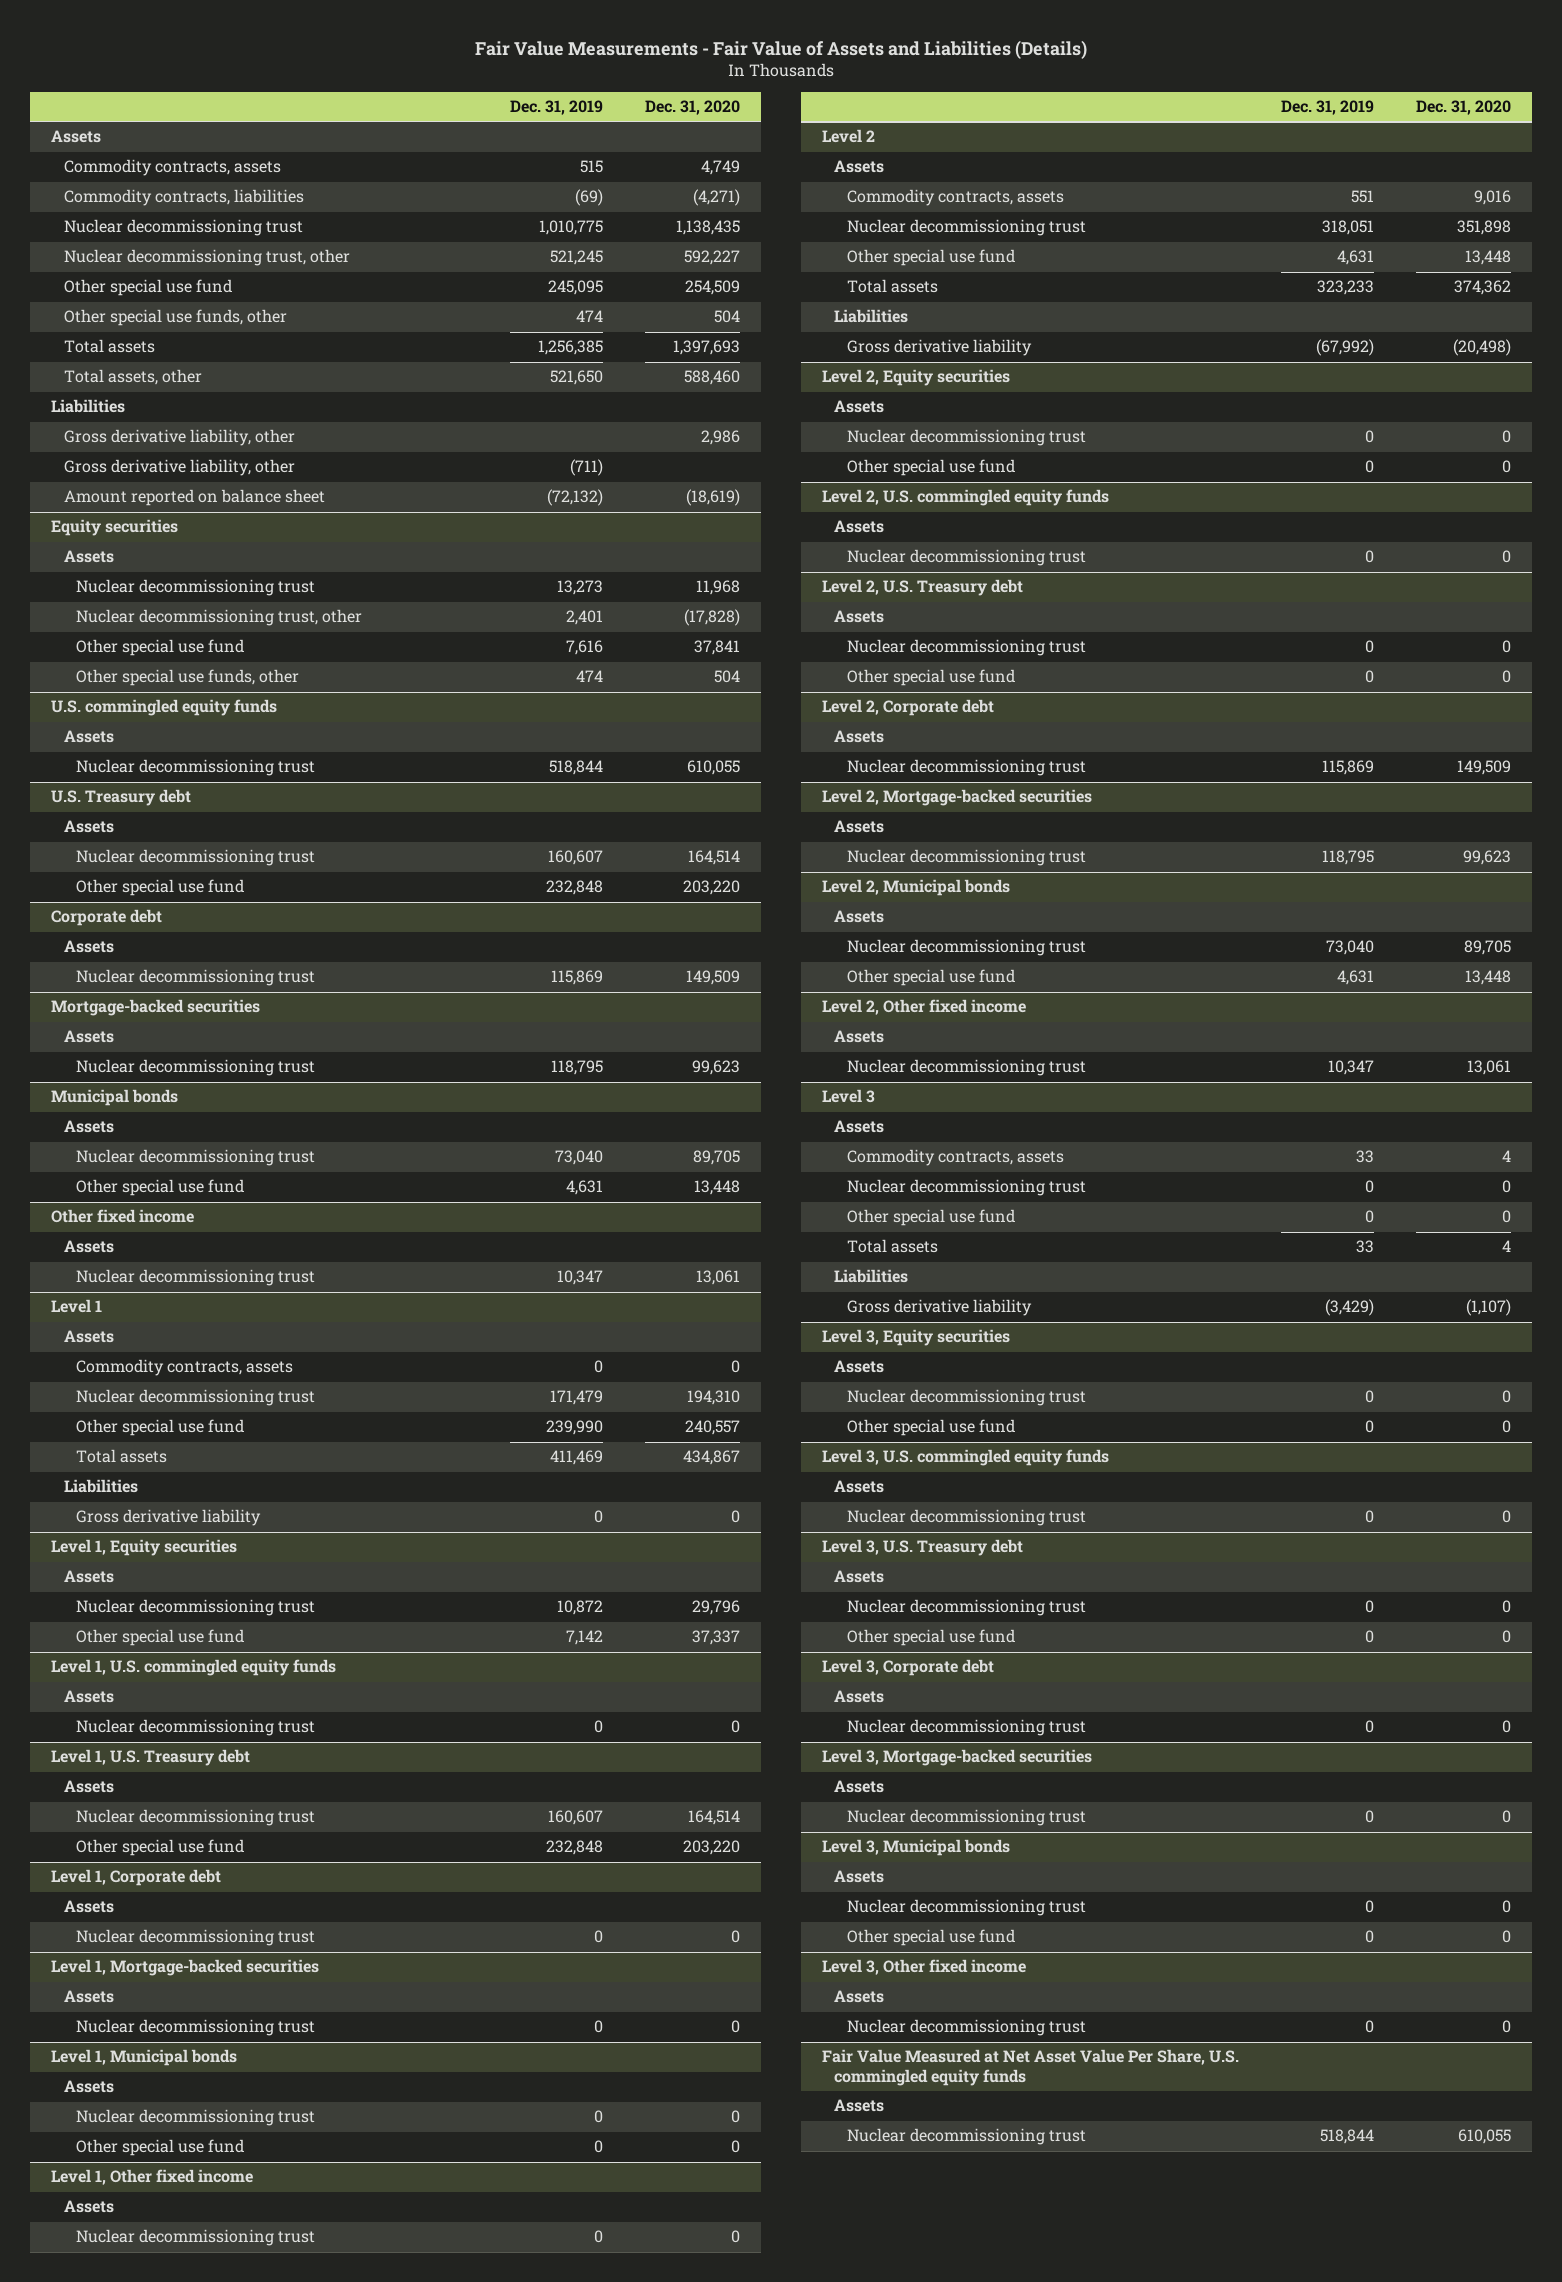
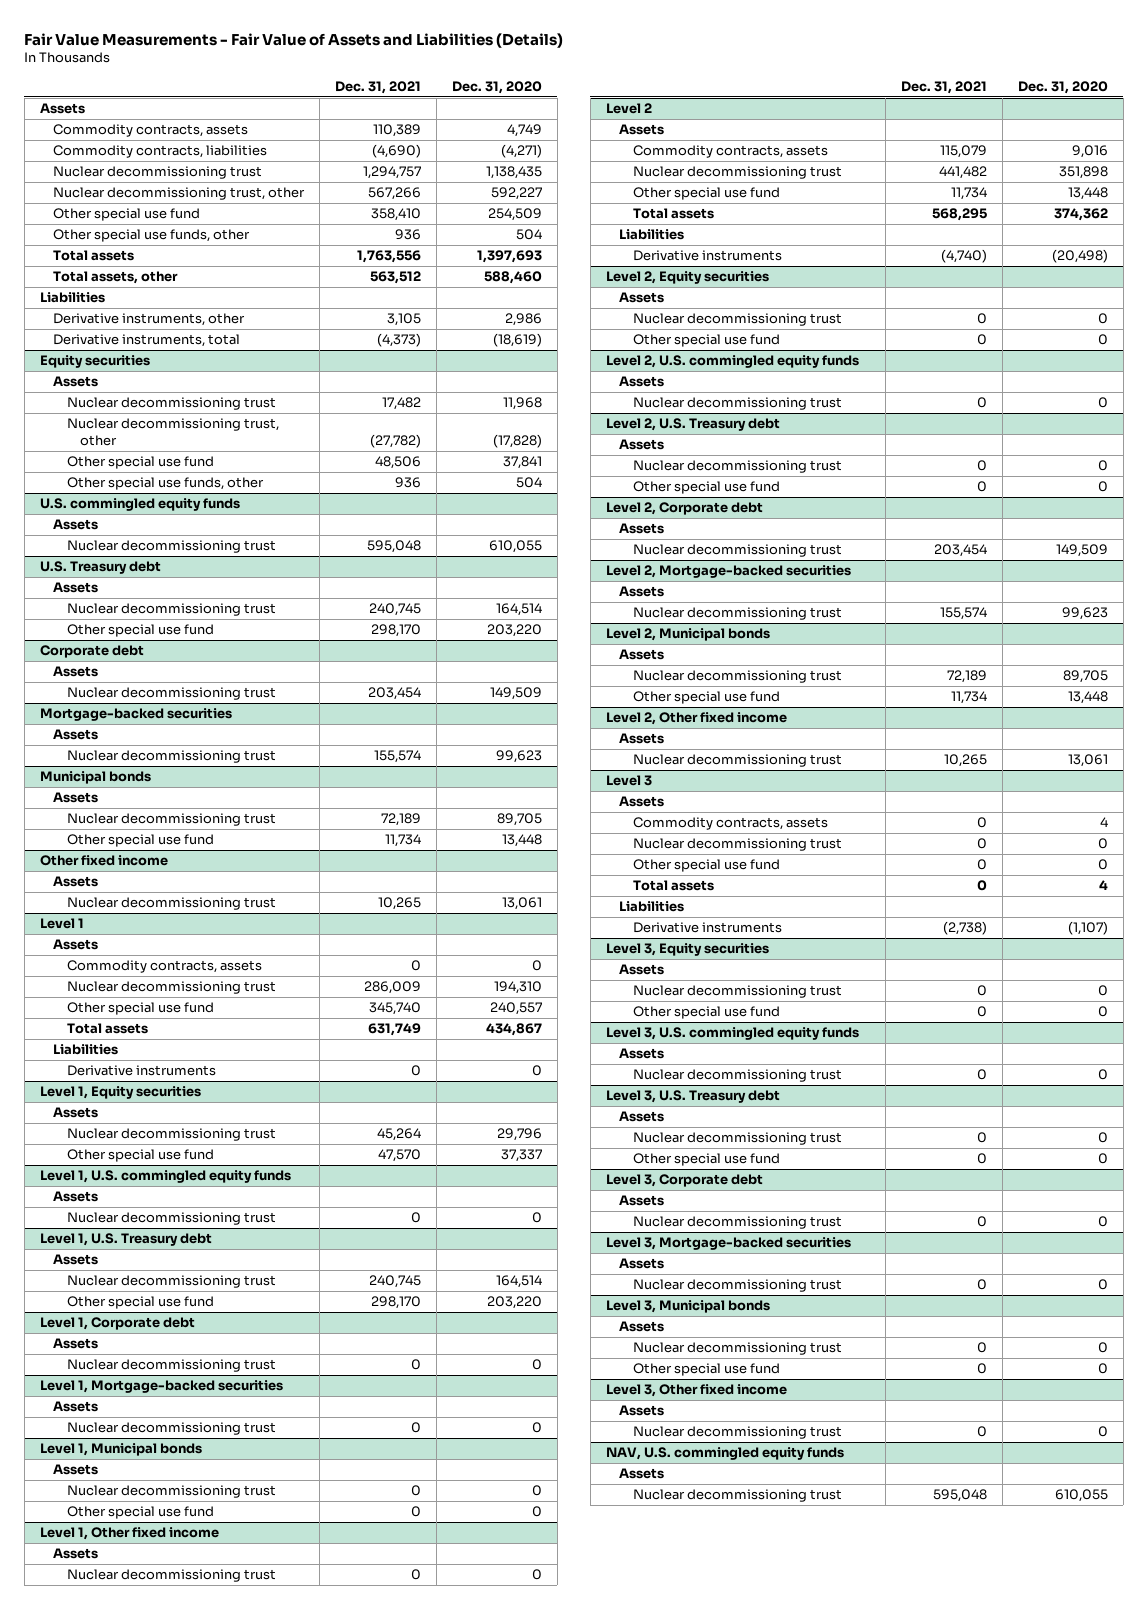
- | Dec. 31, 2019 | Dec. 31, 2020
+ | Dec. 31, 2021 | Dec. 31, 2020
- Gross derivative liability, other | | 2,986
- Gross derivative liability, other | (711) |
- Amount reported on balance sheet | (72,132) | (18,619)
+ Derivative instruments, other | 3,105 | 2,986
+ Derivative instruments, total | (4,373) | (18,619)
@ Level 1
- Gross derivative liability | 0 | 0
+ Derivative instruments | 0 | 0
@ Level 2
- Gross derivative liability | (67,992) | (20,498)
+ Derivative instruments | (4,740) | (20,498)
@ Level 3
- Gross derivative liability | (3,429) | (1,107)
+ Derivative instruments | (2,738) | (1,107)
- Fair Value Measured at Net Asset Value Per Share, U.S. commingled equity funds
+ NAV, U.S. commingled equity funds

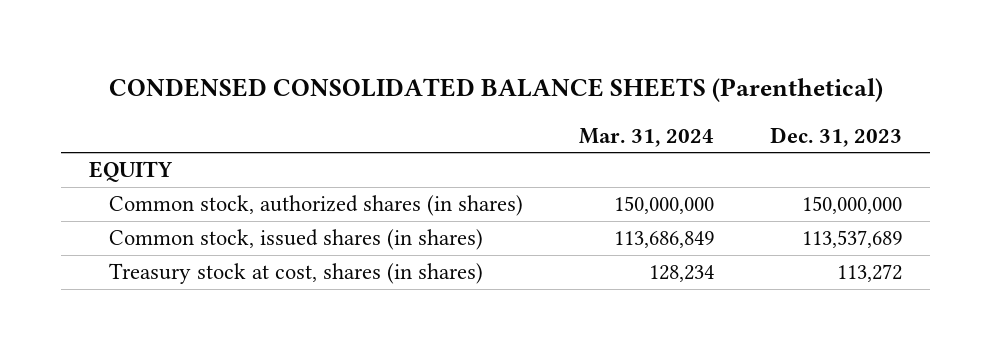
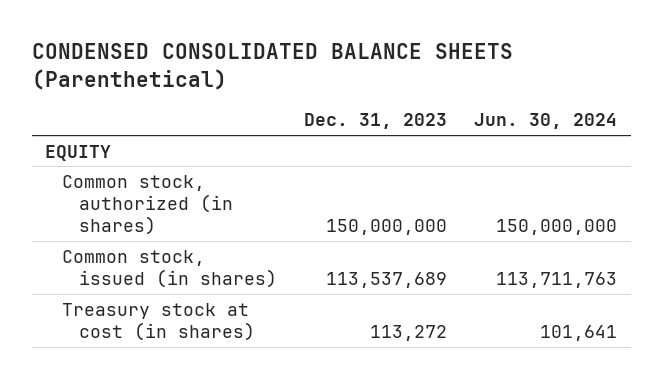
- | Mar. 31, 2024 | Dec. 31, 2023
+ | Dec. 31, 2023 | Jun. 30, 2024
- Common stock, authorized shares (in shares) | 150,000,000 | 150,000,000
- Common stock, issued shares (in shares) | 113,686,849 | 113,537,689
- Treasury stock at cost, shares (in shares) | 128,234 | 113,272
+ Common stock, authorized (in shares) | 150,000,000 | 150,000,000
+ Common stock, issued (in shares) | 113,537,689 | 113,711,763
+ Treasury stock at cost (in shares) | 113,272 | 101,641

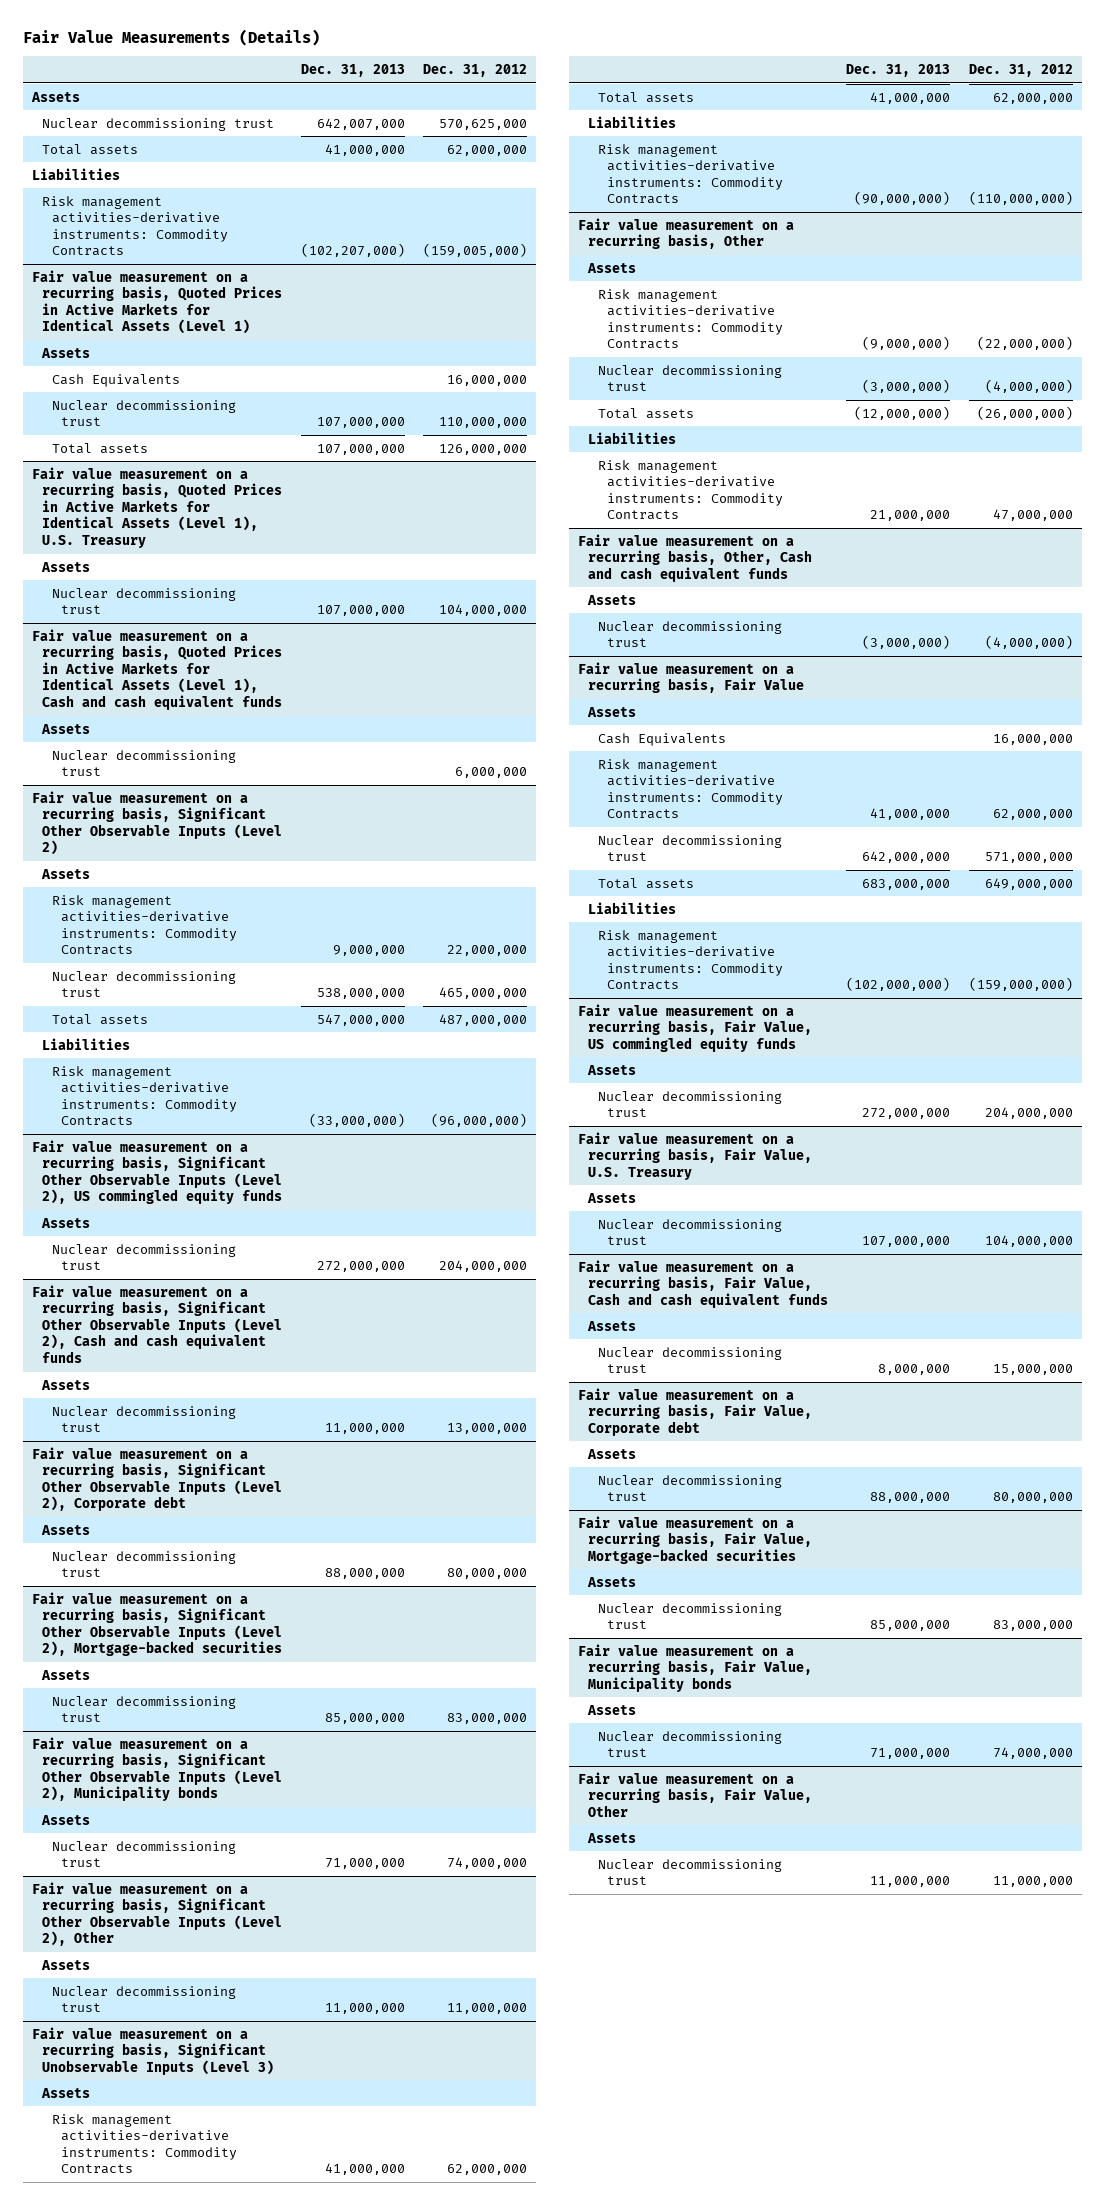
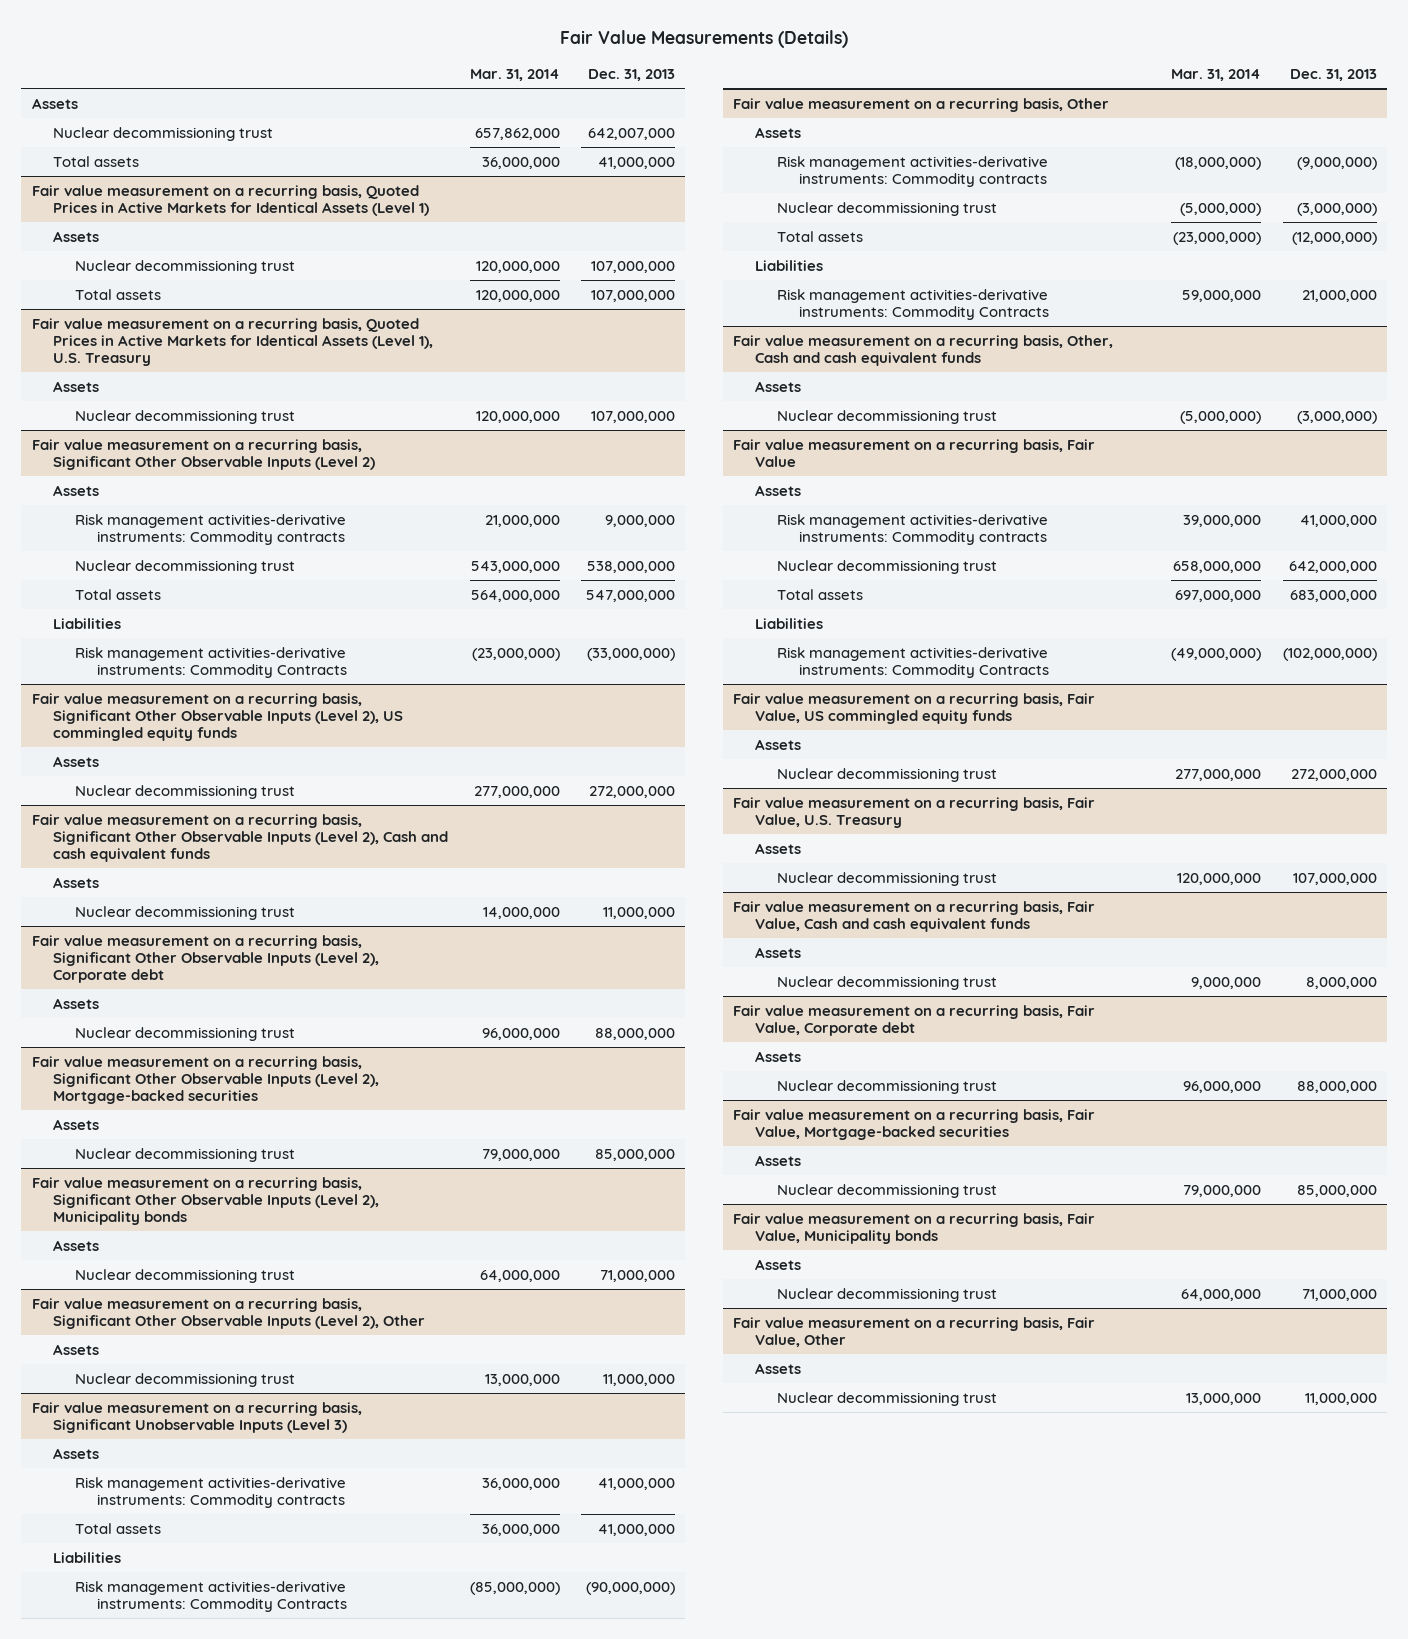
- | Dec. 31, 2013 | Dec. 31, 2012
+ | Mar. 31, 2014 | Dec. 31, 2013
- Liabilities
- Risk management activities-derivative instruments: Commodity Contracts | (102,207,000) | (159,005,000)
@ Fair value measurement on a recurring basis, Quoted Prices in Active Markets for Identical Assets (Level 1)
- Cash Equivalents | | 16,000,000
- Fair value measurement on a recurring basis, Quoted Prices in Active Markets for Identical Assets (Level 1), Cash and cash equivalent funds
- Assets
- Nuclear decommissioning trust | | 6,000,000
@ Fair value measurement on a recurring basis, Significant Other Observable Inputs (Level 2)
- Risk management activities-derivative instruments: Commodity Contracts | 9,000,000 | 22,000,000
+ Risk management activities-derivative instruments: Commodity contracts | 21,000,000 | 9,000,000
@ Fair value measurement on a recurring basis, Significant Unobservable Inputs (Level 3)
- Risk management activities-derivative instruments: Commodity Contracts | 41,000,000 | 62,000,000
+ Risk management activities-derivative instruments: Commodity contracts | 36,000,000 | 41,000,000
@ Fair value measurement on a recurring basis, Other
- Risk management activities-derivative instruments: Commodity Contracts | (9,000,000) | (22,000,000)
+ Risk management activities-derivative instruments: Commodity contracts | (18,000,000) | (9,000,000)
@ Fair value measurement on a recurring basis, Fair Value
- Cash Equivalents | | 16,000,000
- Risk management activities-derivative instruments: Commodity Contracts | 41,000,000 | 62,000,000
+ Risk management activities-derivative instruments: Commodity contracts | 39,000,000 | 41,000,000

